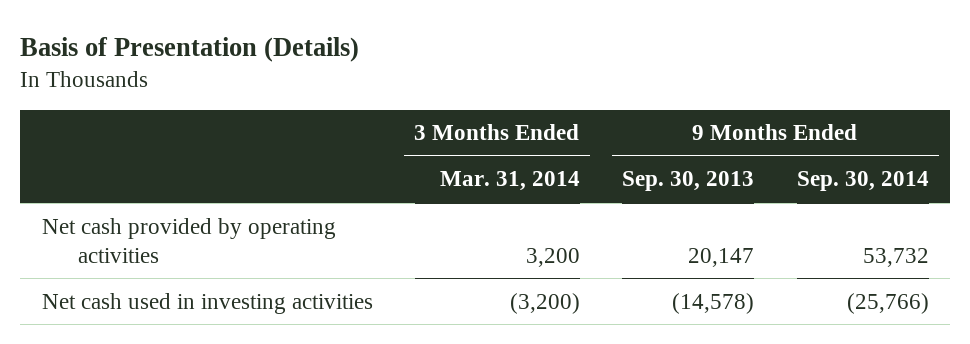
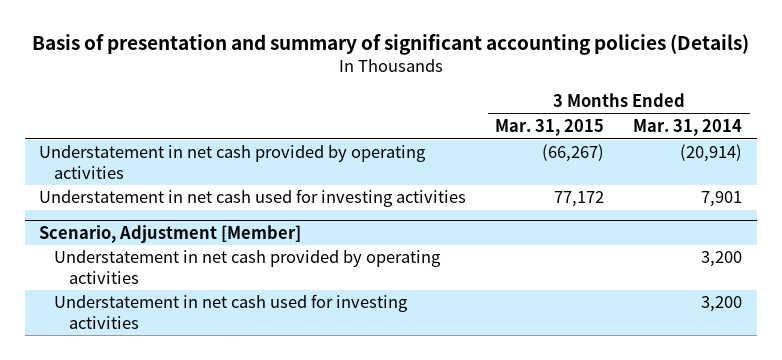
- Basis of Presentation (Details)
+ Basis of presentation and summary of significant accounting policies (Details)
- | 3 Months Ended Mar. 31, 2014 | 9 Months Ended Sep. 30, 2013 | 9 Months Ended Sep. 30, 2014
+ | 3 Months Ended Mar. 31, 2015 | 3 Months Ended Mar. 31, 2014
- Net cash provided by operating activities | 3,200 | 20,147 | 53,732
- Net cash used in investing activities | (3,200) | (14,578) | (25,766)
+ Understatement in net cash provided by operating activities | (66,267) | (20,914)
+ Understatement in net cash used for investing activities | 77,172 | 7,901
+ Scenario, Adjustment [Member]
+ Understatement in net cash provided by operating activities | | 3,200
+ Understatement in net cash used for investing activities | | 3,200

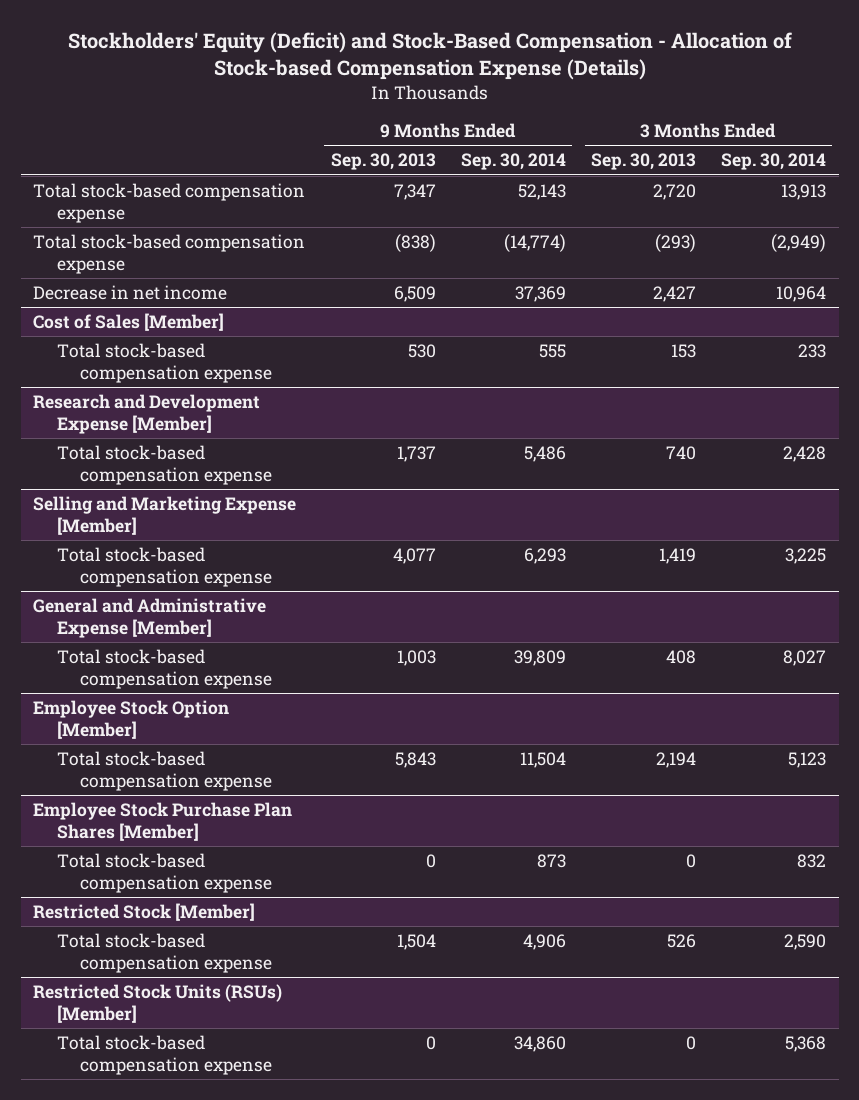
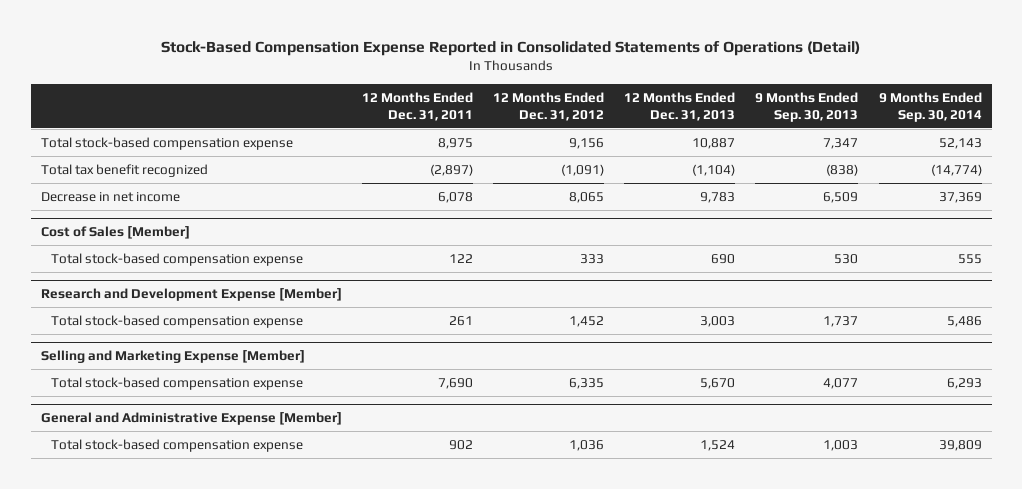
- Stockholders' Equity (Deficit) and Stock-Based Compensation - Allocation of Stock-based Compensation Expense (Details)
+ Stock-Based Compensation Expense Reported in Consolidated Statements of Operations (Detail)
- | 9 Months Ended Sep. 30, 2013 | 9 Months Ended Sep. 30, 2014 | 3 Months Ended Sep. 30, 2013 | 3 Months Ended Sep. 30, 2014
+ | 12 Months Ended Dec. 31, 2011 | 12 Months Ended Dec. 31, 2012 | 12 Months Ended Dec. 31, 2013 | 9 Months Ended Sep. 30, 2013 | 9 Months Ended Sep. 30, 2014
- Total stock-based compensation expense | (838) | (14,774) | (293) | (2,949)
+ Total tax benefit recognized | (2,897) | (1,091) | (1,104) | (838) | (14,774)
- Employee Stock Option [Member]
- Total stock-based compensation expense | 5,843 | 11,504 | 2,194 | 5,123
- Employee Stock Purchase Plan Shares [Member]
- Total stock-based compensation expense | 0 | 873 | 0 | 832
- Restricted Stock [Member]
- Total stock-based compensation expense | 1,504 | 4,906 | 526 | 2,590
- Restricted Stock Units (RSUs) [Member]
- Total stock-based compensation expense | 0 | 34,860 | 0 | 5,368

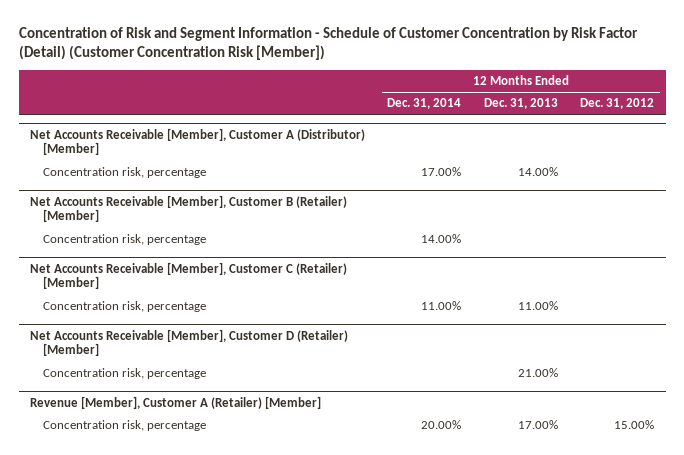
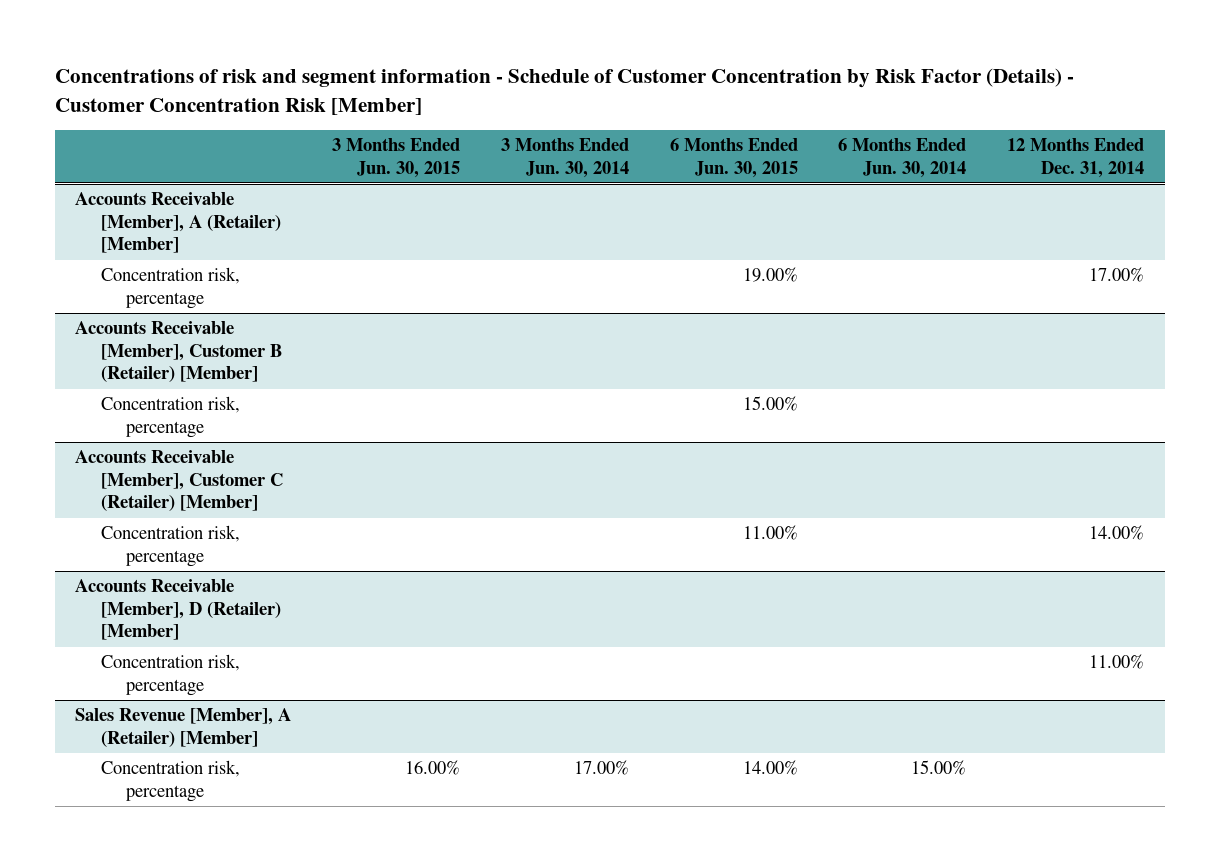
- Concentration of Risk and Segment Information - Schedule of Customer Concentration by Risk Factor (Detail) (Customer Concentration Risk [Member])
+ Concentrations of risk and segment information - Schedule of Customer Concentration by Risk Factor (Details) - Customer Concentration Risk [Member]
- | 12 Months Ended Dec. 31, 2014 | 12 Months Ended Dec. 31, 2013 | 12 Months Ended Dec. 31, 2012
+ | 3 Months Ended Jun. 30, 2015 | 3 Months Ended Jun. 30, 2014 | 6 Months Ended Jun. 30, 2015 | 6 Months Ended Jun. 30, 2014 | 12 Months Ended Dec. 31, 2014
- Net Accounts Receivable [Member], Customer A (Distributor) [Member]
+ Accounts Receivable [Member], A (Retailer) [Member]
- Net Accounts Receivable [Member], Customer B (Retailer) [Member]
+ Accounts Receivable [Member], Customer B (Retailer) [Member]
+ Concentration risk, percentage | | | 15.00% | |
+ Accounts Receivable [Member], Customer C (Retailer) [Member]
- Net Accounts Receivable [Member], Customer C (Retailer) [Member]
+ Accounts Receivable [Member], D (Retailer) [Member]
- Net Accounts Receivable [Member], Customer D (Retailer) [Member]
+ Sales Revenue [Member], A (Retailer) [Member]
- Revenue [Member], Customer A (Retailer) [Member]
- Concentration risk, percentage | 20.00% | 17.00% | 15.00%

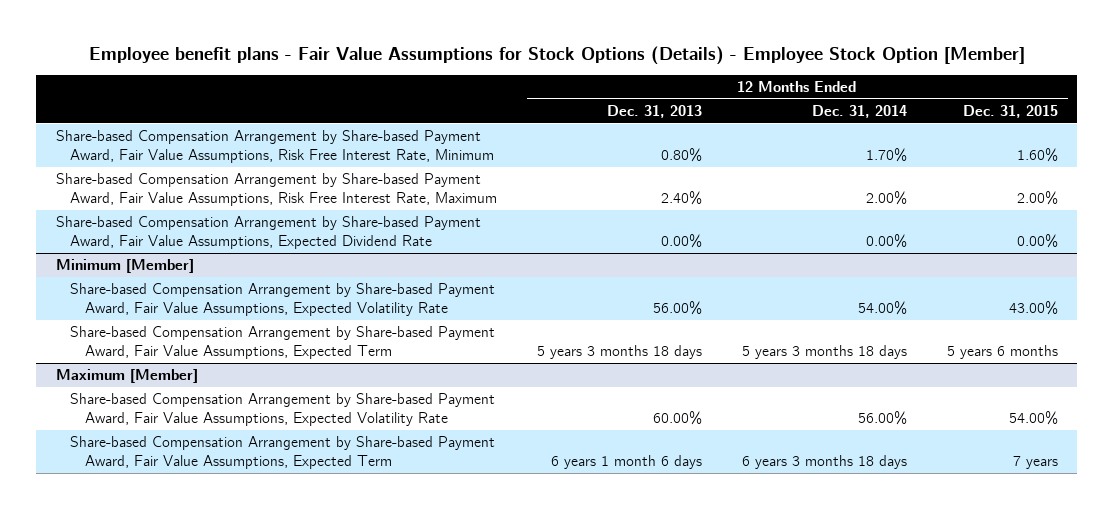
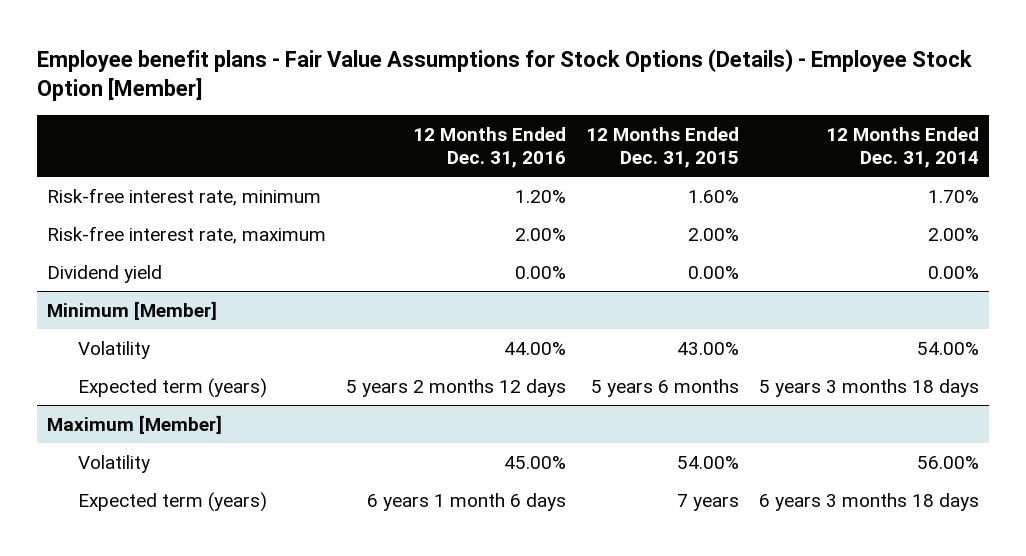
- | 12 Months Ended Dec. 31, 2013 | 12 Months Ended Dec. 31, 2014 | 12 Months Ended Dec. 31, 2015
+ | 12 Months Ended Dec. 31, 2016 | 12 Months Ended Dec. 31, 2015 | 12 Months Ended Dec. 31, 2014
- Share-based Compensation Arrangement by Share-based Payment Award, Fair Value Assumptions, Risk Free Interest Rate, Minimum | 0.80% | 1.70% | 1.60%
- Share-based Compensation Arrangement by Share-based Payment Award, Fair Value Assumptions, Risk Free Interest Rate, Maximum | 2.40% | 2.00% | 2.00%
- Share-based Compensation Arrangement by Share-based Payment Award, Fair Value Assumptions, Expected Dividend Rate | 0.00% | 0.00% | 0.00%
+ Risk-free interest rate, minimum | 1.20% | 1.60% | 1.70%
+ Risk-free interest rate, maximum | 2.00% | 2.00% | 2.00%
+ Dividend yield | 0.00% | 0.00% | 0.00%
@ Minimum [Member]
- Share-based Compensation Arrangement by Share-based Payment Award, Fair Value Assumptions, Expected Volatility Rate | 56.00% | 54.00% | 43.00%
- Share-based Compensation Arrangement by Share-based Payment Award, Fair Value Assumptions, Expected Term | 5 years 3 months 18 days | 5 years 3 months 18 days | 5 years 6 months
+ Volatility | 44.00% | 43.00% | 54.00%
+ Expected term (years) | 5 years 2 months 12 days | 5 years 6 months | 5 years 3 months 18 days
@ Maximum [Member]
- Share-based Compensation Arrangement by Share-based Payment Award, Fair Value Assumptions, Expected Volatility Rate | 60.00% | 56.00% | 54.00%
- Share-based Compensation Arrangement by Share-based Payment Award, Fair Value Assumptions, Expected Term | 6 years 1 month 6 days | 6 years 3 months 18 days | 7 years
+ Volatility | 45.00% | 54.00% | 56.00%
+ Expected term (years) | 6 years 1 month 6 days | 7 years | 6 years 3 months 18 days

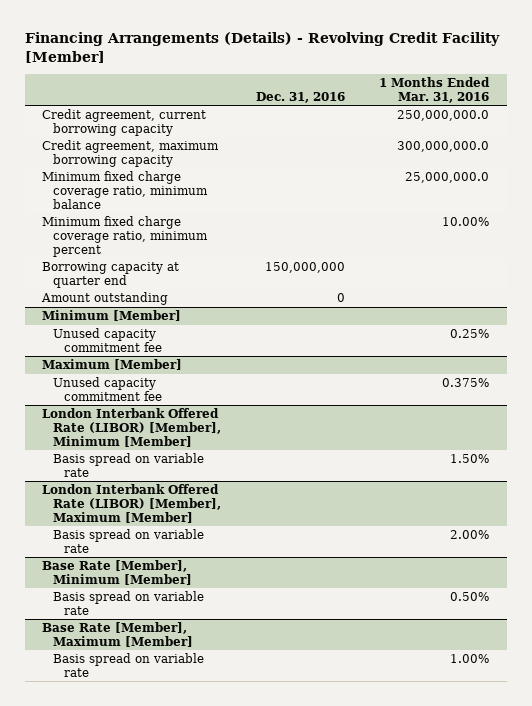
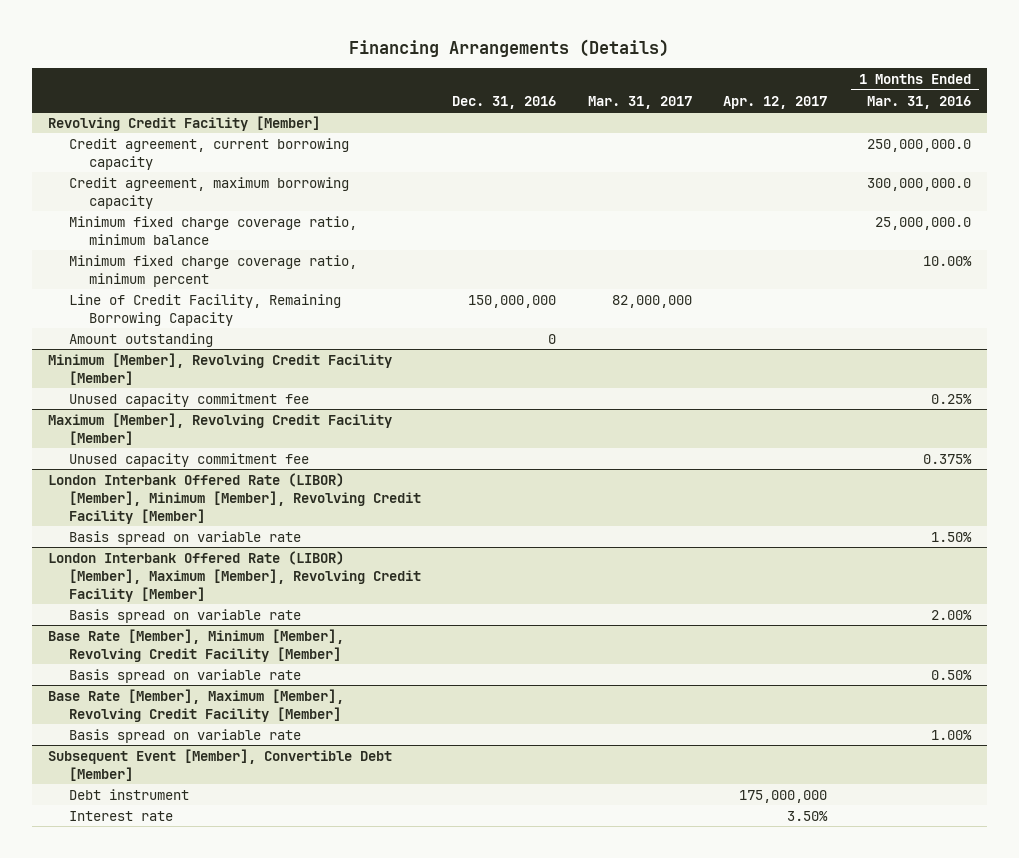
- Financing Arrangements (Details) - Revolving Credit Facility [Member]
+ Financing Arrangements (Details)
- | Dec. 31, 2016 | 1 Months Ended Mar. 31, 2016
+ | Dec. 31, 2016 | Mar. 31, 2017 | Apr. 12, 2017 | 1 Months Ended Mar. 31, 2016
+ Revolving Credit Facility [Member]
- Borrowing capacity at quarter end | 150,000,000 |
+ Line of Credit Facility, Remaining Borrowing Capacity | 150,000,000 | 82,000,000 | |
- Minimum [Member]
+ Minimum [Member], Revolving Credit Facility [Member]
- Maximum [Member]
+ Maximum [Member], Revolving Credit Facility [Member]
- London Interbank Offered Rate (LIBOR) [Member], Minimum [Member]
+ London Interbank Offered Rate (LIBOR) [Member], Minimum [Member], Revolving Credit Facility [Member]
- London Interbank Offered Rate (LIBOR) [Member], Maximum [Member]
+ London Interbank Offered Rate (LIBOR) [Member], Maximum [Member], Revolving Credit Facility [Member]
- Base Rate [Member], Minimum [Member]
+ Base Rate [Member], Minimum [Member], Revolving Credit Facility [Member]
- Base Rate [Member], Maximum [Member]
+ Base Rate [Member], Maximum [Member], Revolving Credit Facility [Member]
+ Subsequent Event [Member], Convertible Debt [Member]
+ Debt instrument | | | 175,000,000 |
+ Interest rate | | | 3.50% |

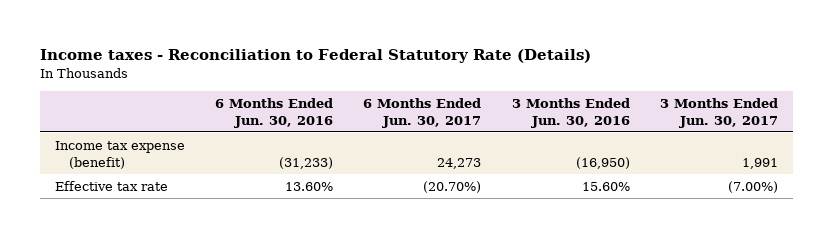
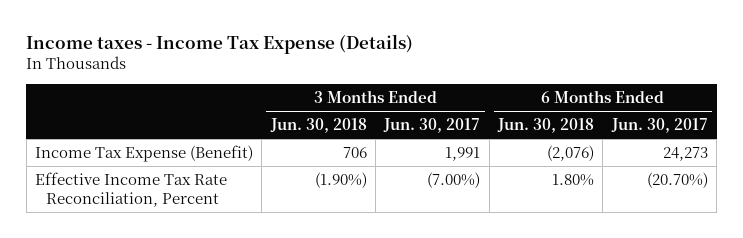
- Income taxes - Reconciliation to Federal Statutory Rate (Details)
+ Income taxes - Income Tax Expense (Details)
- | 6 Months Ended Jun. 30, 2016 | 6 Months Ended Jun. 30, 2017 | 3 Months Ended Jun. 30, 2016 | 3 Months Ended Jun. 30, 2017
+ | 3 Months Ended Jun. 30, 2018 | 3 Months Ended Jun. 30, 2017 | 6 Months Ended Jun. 30, 2018 | 6 Months Ended Jun. 30, 2017
- Income tax expense (benefit) | (31,233) | 24,273 | (16,950) | 1,991
- Effective tax rate | 13.60% | (20.70%) | 15.60% | (7.00%)
+ Income Tax Expense (Benefit) | 706 | 1,991 | (2,076) | 24,273
+ Effective Income Tax Rate Reconciliation, Percent | (1.90%) | (7.00%) | 1.80% | (20.70%)

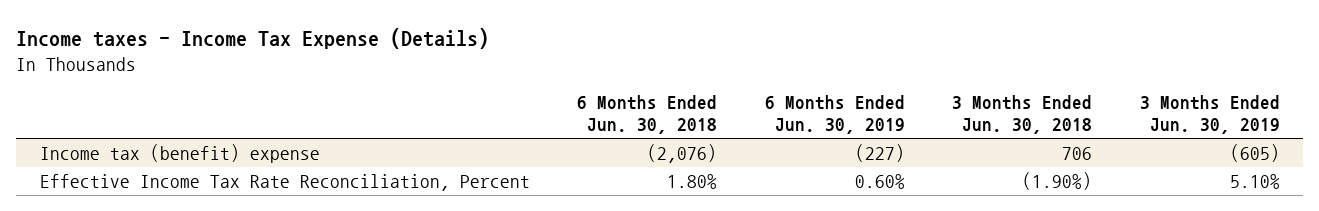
- | 3 Months Ended Jun. 30, 2018 | 3 Months Ended Jun. 30, 2017 | 6 Months Ended Jun. 30, 2018 | 6 Months Ended Jun. 30, 2017
+ | 6 Months Ended Jun. 30, 2018 | 6 Months Ended Jun. 30, 2019 | 3 Months Ended Jun. 30, 2018 | 3 Months Ended Jun. 30, 2019
- Income Tax Expense (Benefit) | 706 | 1,991 | (2,076) | 24,273
+ Income tax (benefit) expense | (2,076) | (227) | 706 | (605)

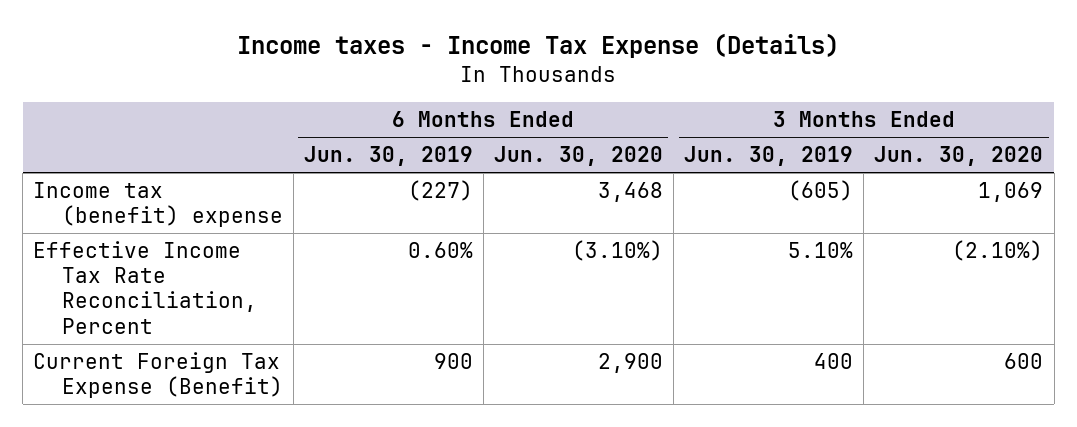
- | 6 Months Ended Jun. 30, 2018 | 6 Months Ended Jun. 30, 2019 | 3 Months Ended Jun. 30, 2018 | 3 Months Ended Jun. 30, 2019
+ | 6 Months Ended Jun. 30, 2019 | 6 Months Ended Jun. 30, 2020 | 3 Months Ended Jun. 30, 2019 | 3 Months Ended Jun. 30, 2020
+ Current Foreign Tax Expense (Benefit) | 900 | 2,900 | 400 | 600

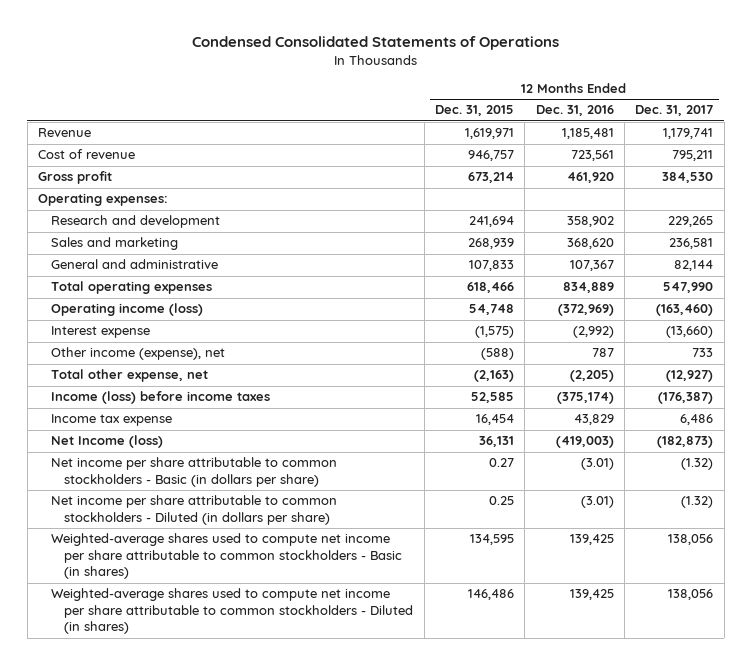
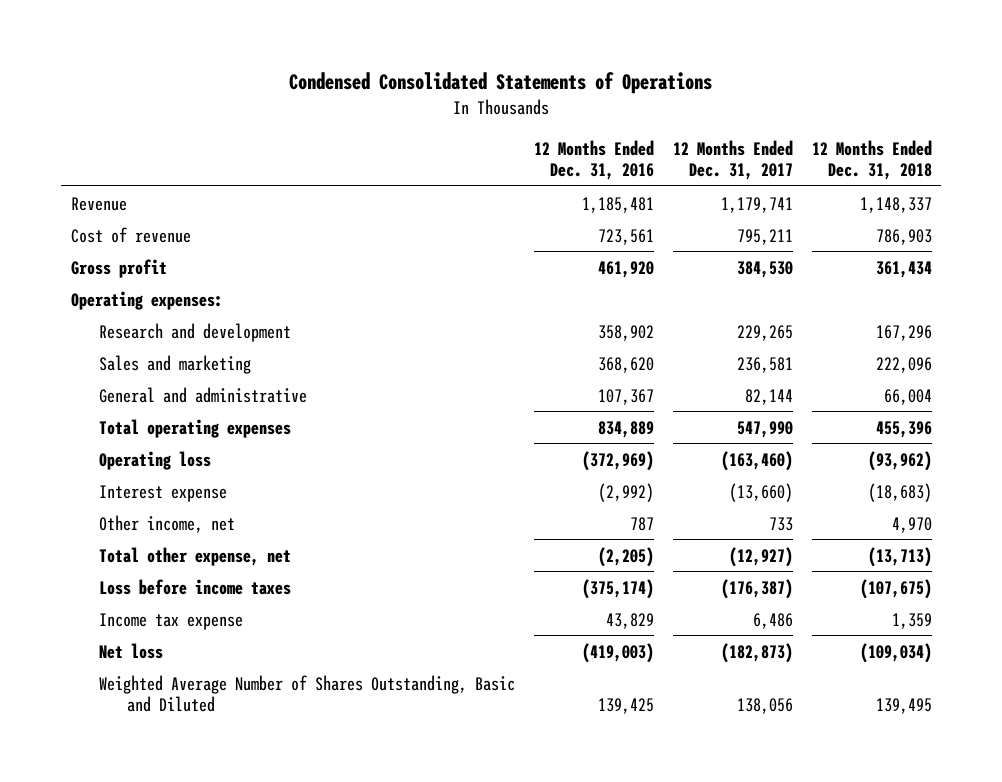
- | 12 Months Ended Dec. 31, 2015 | 12 Months Ended Dec. 31, 2016 | 12 Months Ended Dec. 31, 2017
+ | 12 Months Ended Dec. 31, 2016 | 12 Months Ended Dec. 31, 2017 | 12 Months Ended Dec. 31, 2018
- Operating income (loss) | 54,748 | (372,969) | (163,460)
+ Operating loss | (372,969) | (163,460) | (93,962)
- Other income (expense), net | (588) | 787 | 733
+ Other income, net | 787 | 733 | 4,970
- Income (loss) before income taxes | 52,585 | (375,174) | (176,387)
+ Loss before income taxes | (375,174) | (176,387) | (107,675)
- Net Income (loss) | 36,131 | (419,003) | (182,873)
- Net income per share attributable to common stockholders - Basic (in dollars per share) | 0.27 | (3.01) | (1.32)
- Net income per share attributable to common stockholders - Diluted (in dollars per share) | 0.25 | (3.01) | (1.32)
- Weighted-average shares used to compute net income per share attributable to common stockholders - Basic (in shares) | 134,595 | 139,425 | 138,056
- Weighted-average shares used to compute net income per share attributable to common stockholders - Diluted (in shares) | 146,486 | 139,425 | 138,056
+ Net loss | (419,003) | (182,873) | (109,034)
+ Weighted Average Number of Shares Outstanding, Basic and Diluted | 139,425 | 138,056 | 139,495

